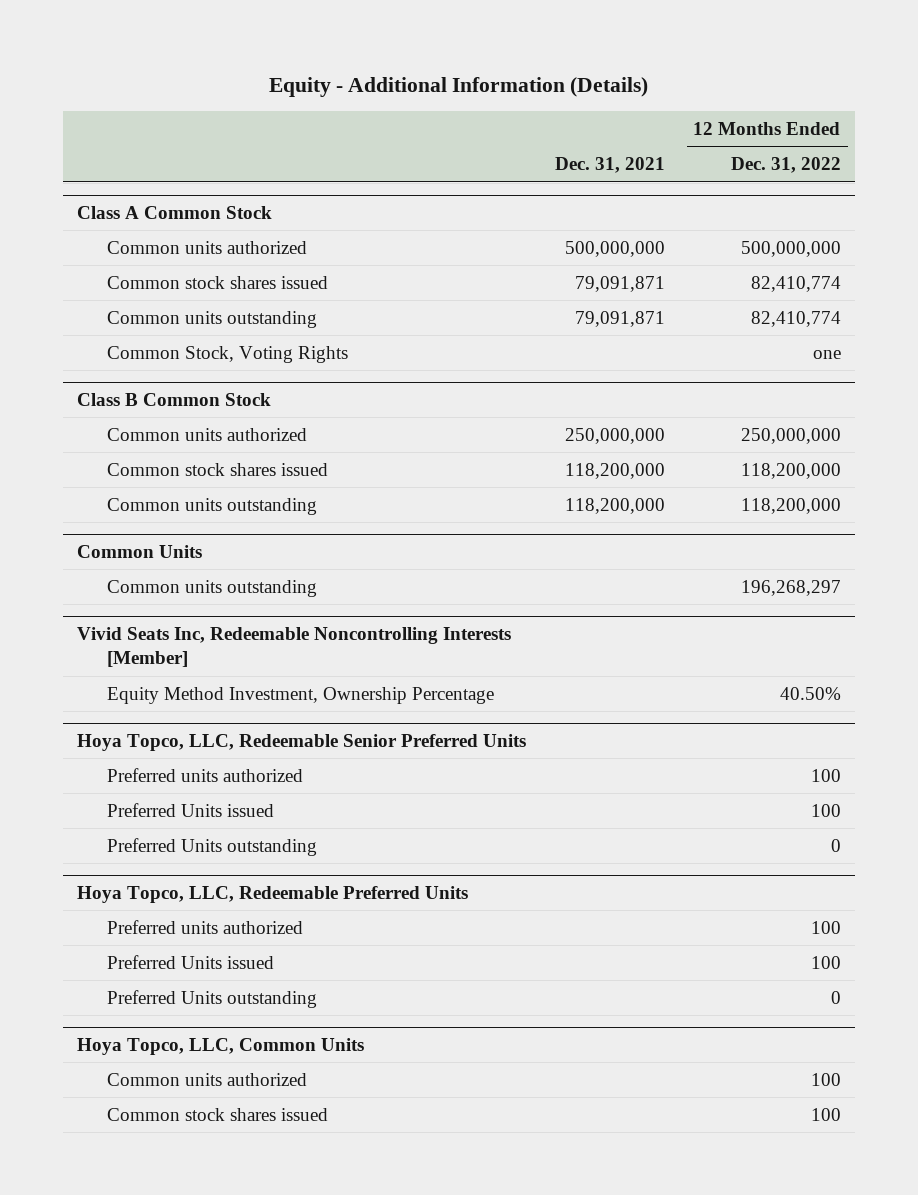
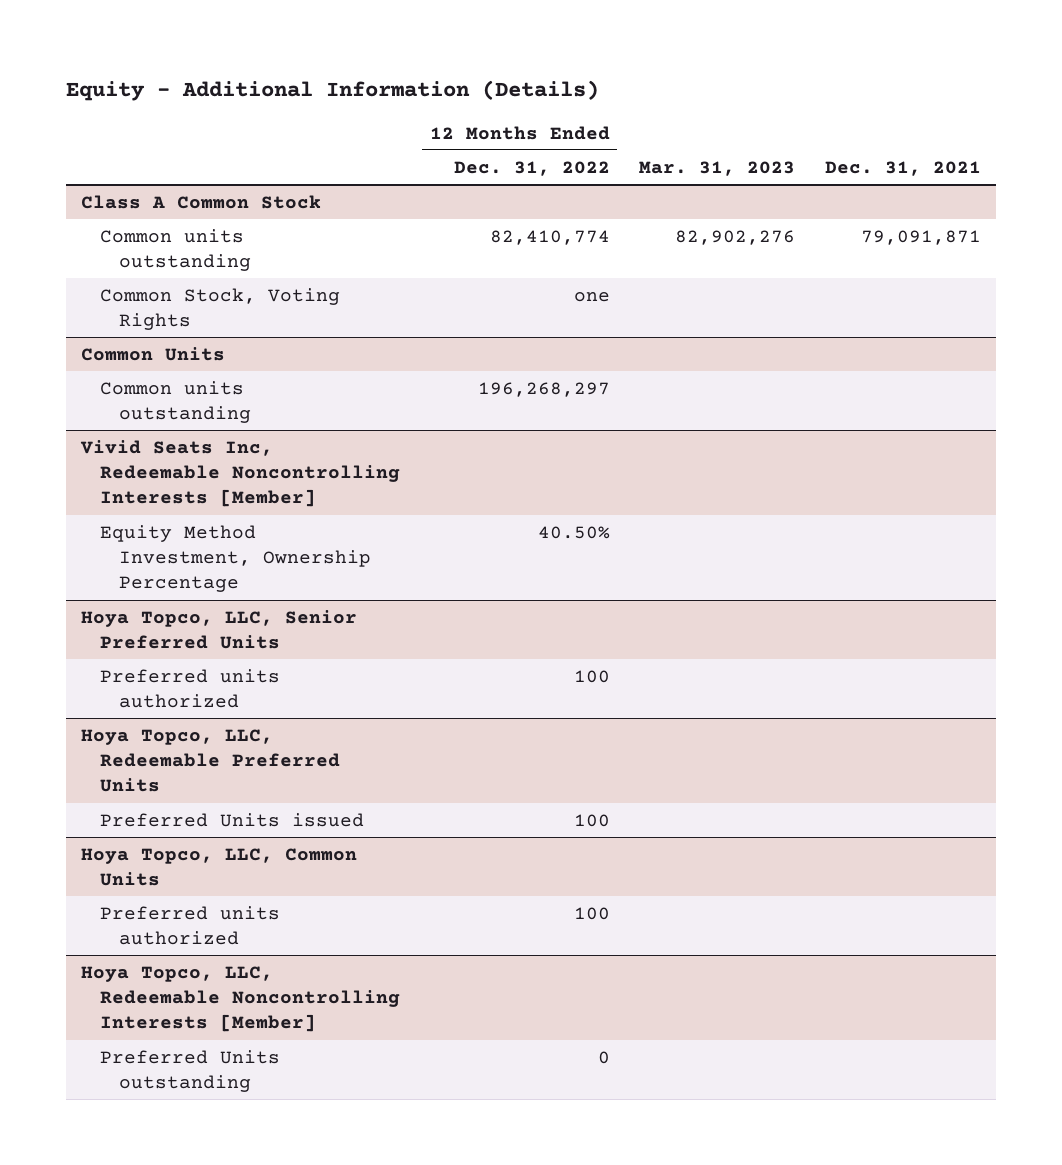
- | Dec. 31, 2021 | 12 Months Ended Dec. 31, 2022
+ | 12 Months Ended Dec. 31, 2022 | Mar. 31, 2023 | Dec. 31, 2021
@ Class A Common Stock
- Common units authorized | 500,000,000 | 500,000,000
- Common stock shares issued | 79,091,871 | 82,410,774
- Class B Common Stock
- Common units authorized | 250,000,000 | 250,000,000
- Common stock shares issued | 118,200,000 | 118,200,000
- Common units outstanding | 118,200,000 | 118,200,000
- Hoya Topco, LLC, Redeemable Senior Preferred Units
+ Hoya Topco, LLC, Senior Preferred Units
- Preferred Units issued | | 100
- Preferred Units outstanding | | 0
@ Hoya Topco, LLC, Redeemable Preferred Units
- Preferred units authorized | | 100
- Preferred Units outstanding | | 0
@ Hoya Topco, LLC, Common Units
- Common units authorized | | 100
- Common stock shares issued | | 100
+ Preferred units authorized | 100 | |
+ Hoya Topco, LLC, Redeemable Noncontrolling Interests [Member]
+ Preferred Units outstanding | 0 | |

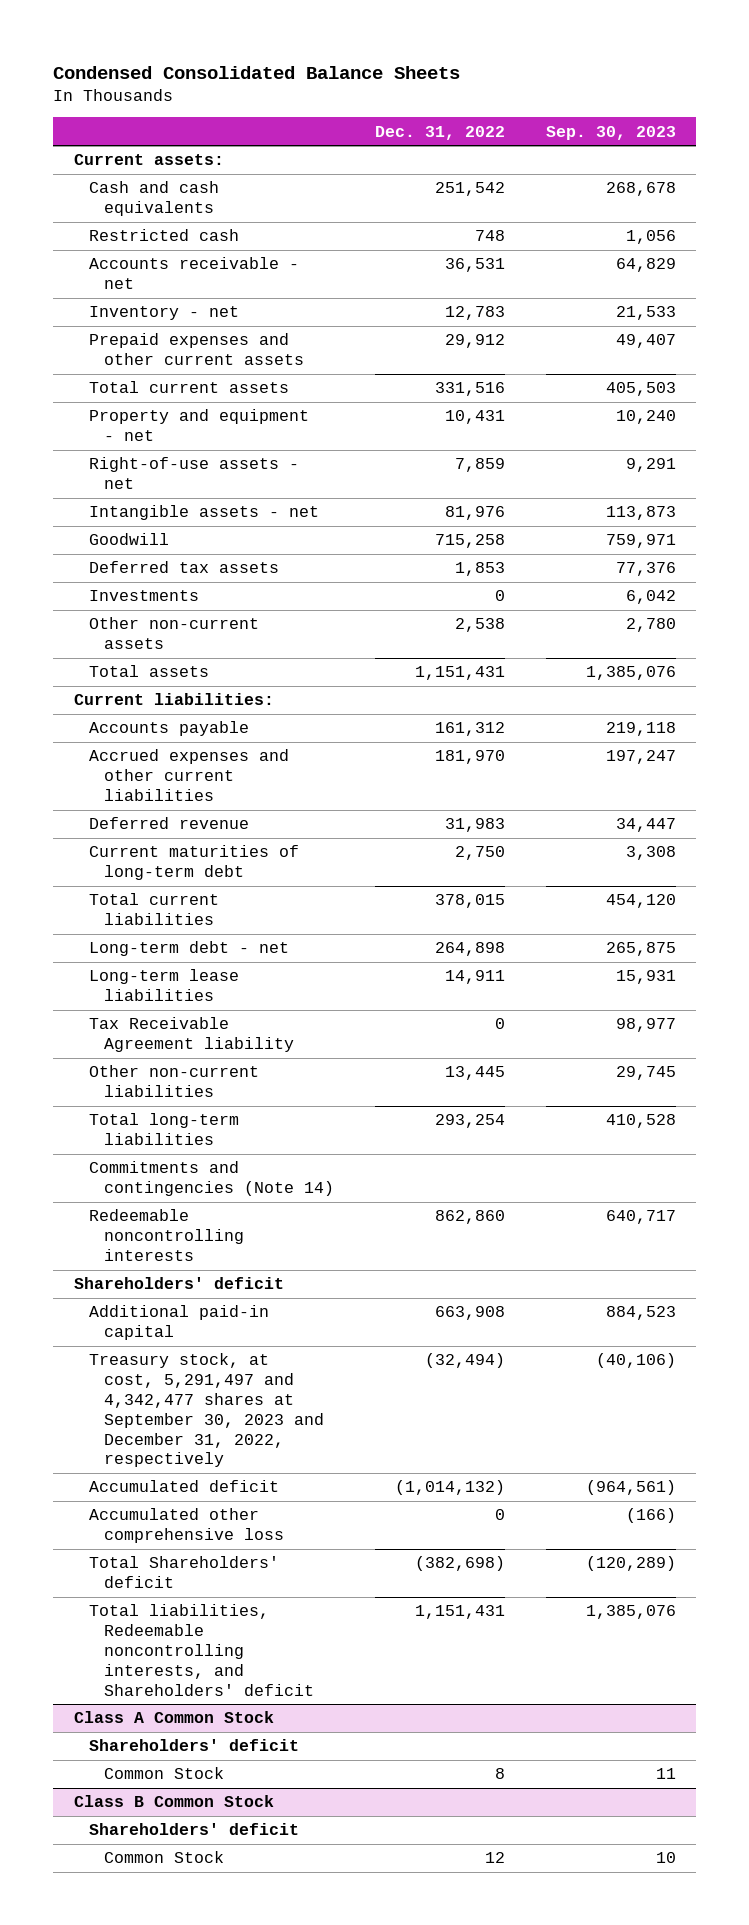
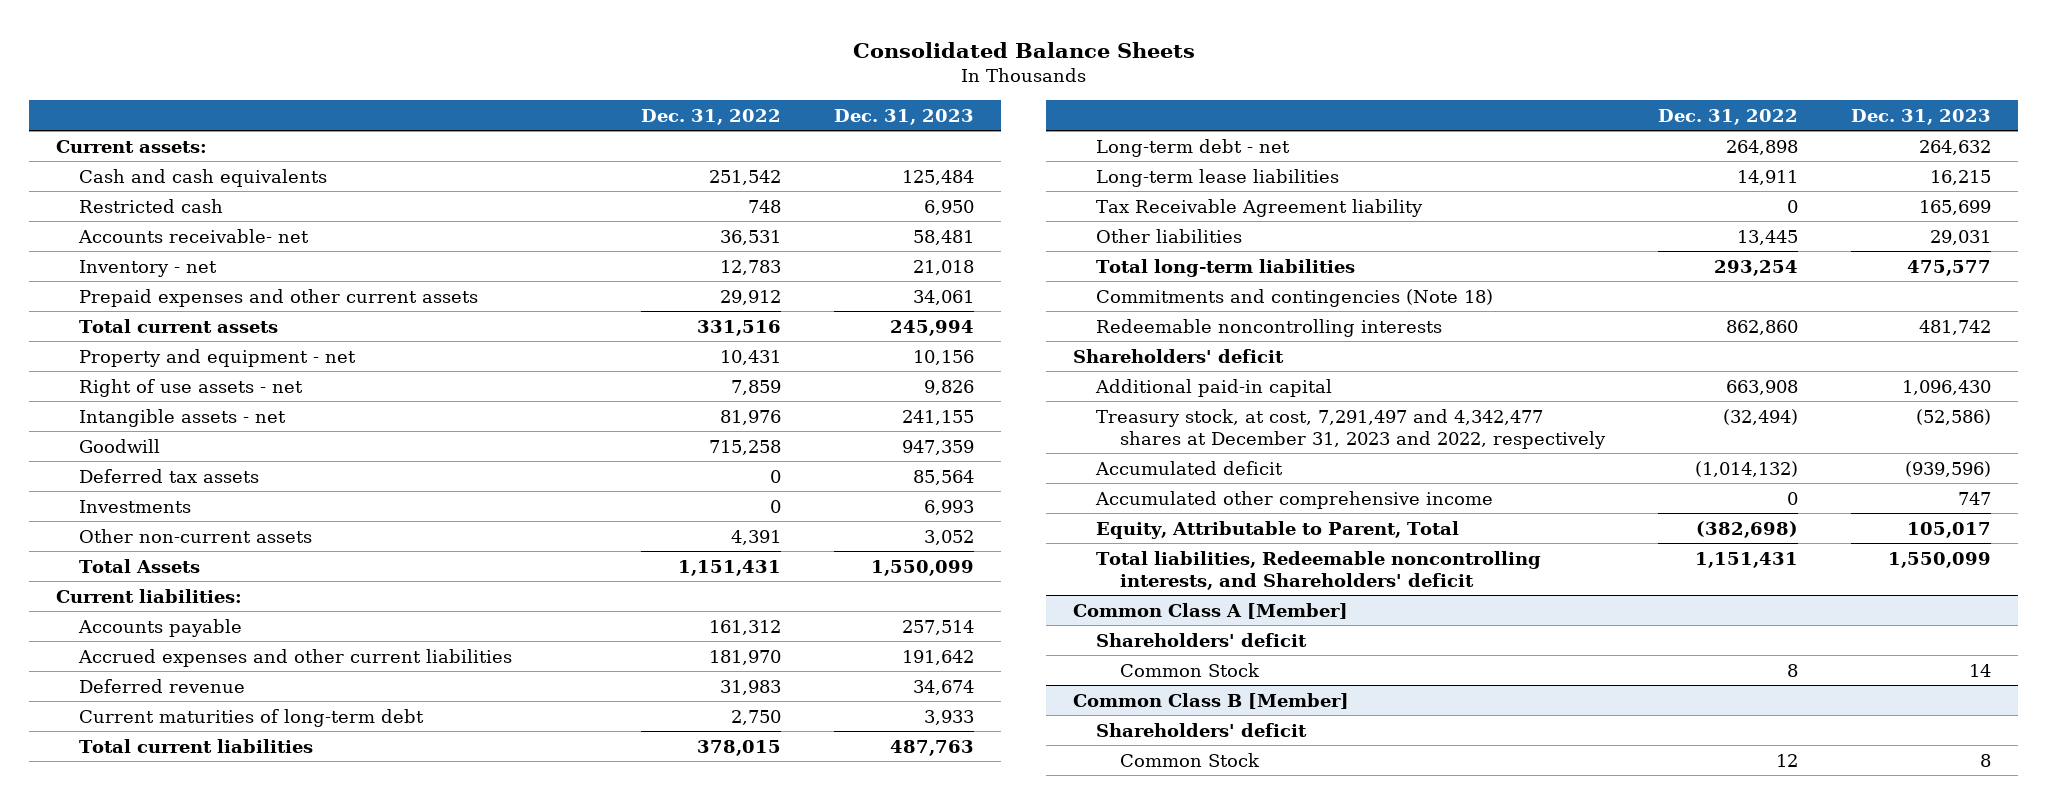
- Condensed Consolidated Balance Sheets
+ Consolidated Balance Sheets
- | Dec. 31, 2022 | Sep. 30, 2023
+ | Dec. 31, 2022 | Dec. 31, 2023
- Accounts receivable - net | 36,531 | 64,829
+ Accounts receivable- net | 36,531 | 58,481
- Right-of-use assets - net | 7,859 | 9,291
+ Right of use assets - net | 7,859 | 9,826
- Deferred tax assets | 1,853 | 77,376
+ Deferred tax assets | 0 | 85,564
- Other non-current assets | 2,538 | 2,780
- Total assets | 1,151,431 | 1,385,076
+ Other non-current assets | 4,391 | 3,052
+ Total Assets | 1,151,431 | 1,550,099
- Other non-current liabilities | 13,445 | 29,745
+ Other liabilities | 13,445 | 29,031
- Commitments and contingencies (Note 14)
+ Commitments and contingencies (Note 18)
- Treasury stock, at cost, 5,291,497 and 4,342,477 shares at September 30, 2023 and December 31, 2022, respectively | (32,494) | (40,106)
+ Treasury stock, at cost, 7,291,497 and 4,342,477 shares at December 31, 2023 and 2022, respectively | (32,494) | (52,586)
- Accumulated other comprehensive loss | 0 | (166)
- Total Shareholders' deficit | (382,698) | (120,289)
+ Accumulated other comprehensive income | 0 | 747
+ Equity, Attributable to Parent, Total | (382,698) | 105,017
- Class A Common Stock
+ Common Class A [Member]
- Class B Common Stock
+ Common Class B [Member]

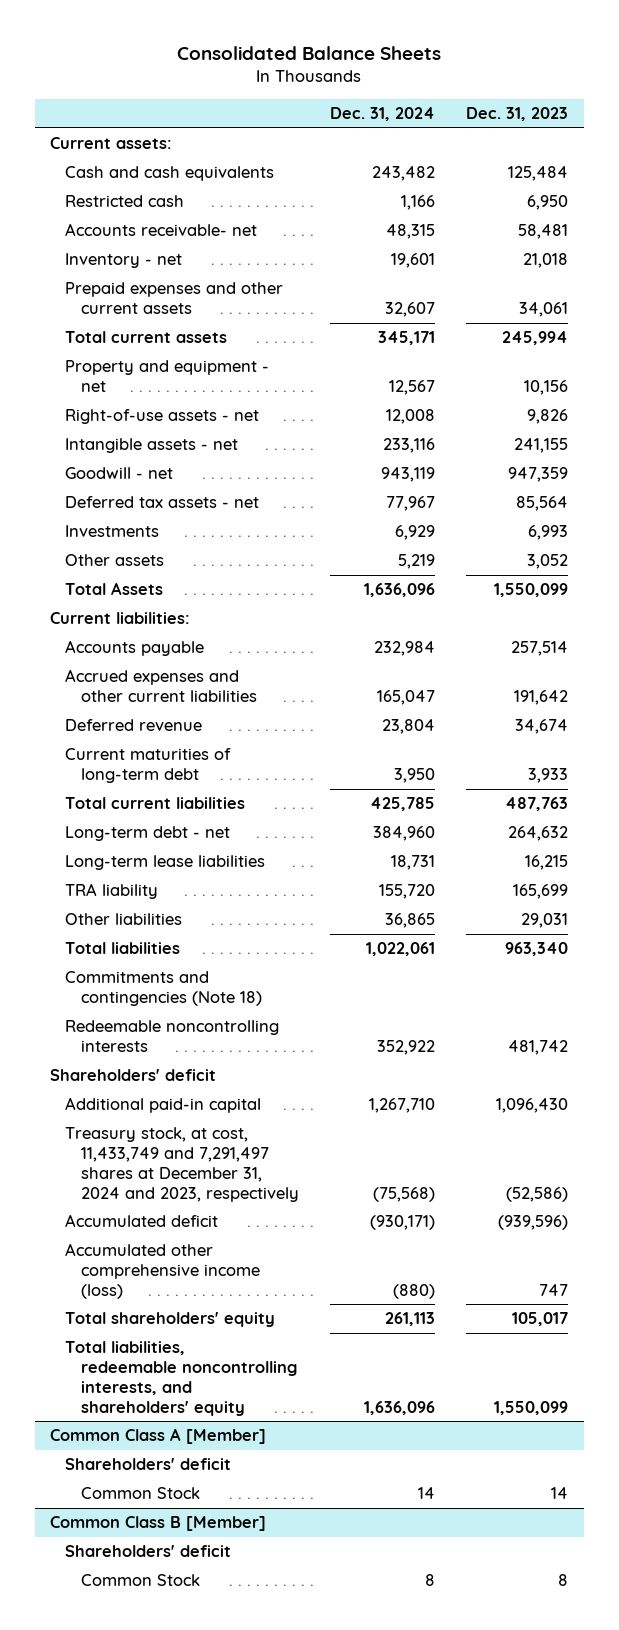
- | Dec. 31, 2022 | Dec. 31, 2023
+ | Dec. 31, 2024 | Dec. 31, 2023
- Right of use assets - net | 7,859 | 9,826
+ Right-of-use assets - net | 12,008 | 9,826
- Goodwill | 715,258 | 947,359
- Deferred tax assets | 0 | 85,564
+ Goodwill - net | 943,119 | 947,359
+ Deferred tax assets - net | 77,967 | 85,564
- Other non-current assets | 4,391 | 3,052
+ Other assets | 5,219 | 3,052
- Tax Receivable Agreement liability | 0 | 165,699
+ TRA liability | 155,720 | 165,699
- Total long-term liabilities | 293,254 | 475,577
+ Total liabilities | 1,022,061 | 963,340
- Treasury stock, at cost, 7,291,497 and 4,342,477 shares at December 31, 2023 and 2022, respectively | (32,494) | (52,586)
+ Treasury stock, at cost, 11,433,749 and 7,291,497 shares at December 31, 2024 and 2023, respectively | (75,568) | (52,586)
- Accumulated other comprehensive income | 0 | 747
- Equity, Attributable to Parent, Total | (382,698) | 105,017
- Total liabilities, Redeemable noncontrolling interests, and Shareholders' deficit | 1,151,431 | 1,550,099
+ Accumulated other comprehensive income (loss) | (880) | 747
+ Total shareholders' equity | 261,113 | 105,017
+ Total liabilities, redeemable noncontrolling interests, and shareholders' equity | 1,636,096 | 1,550,099

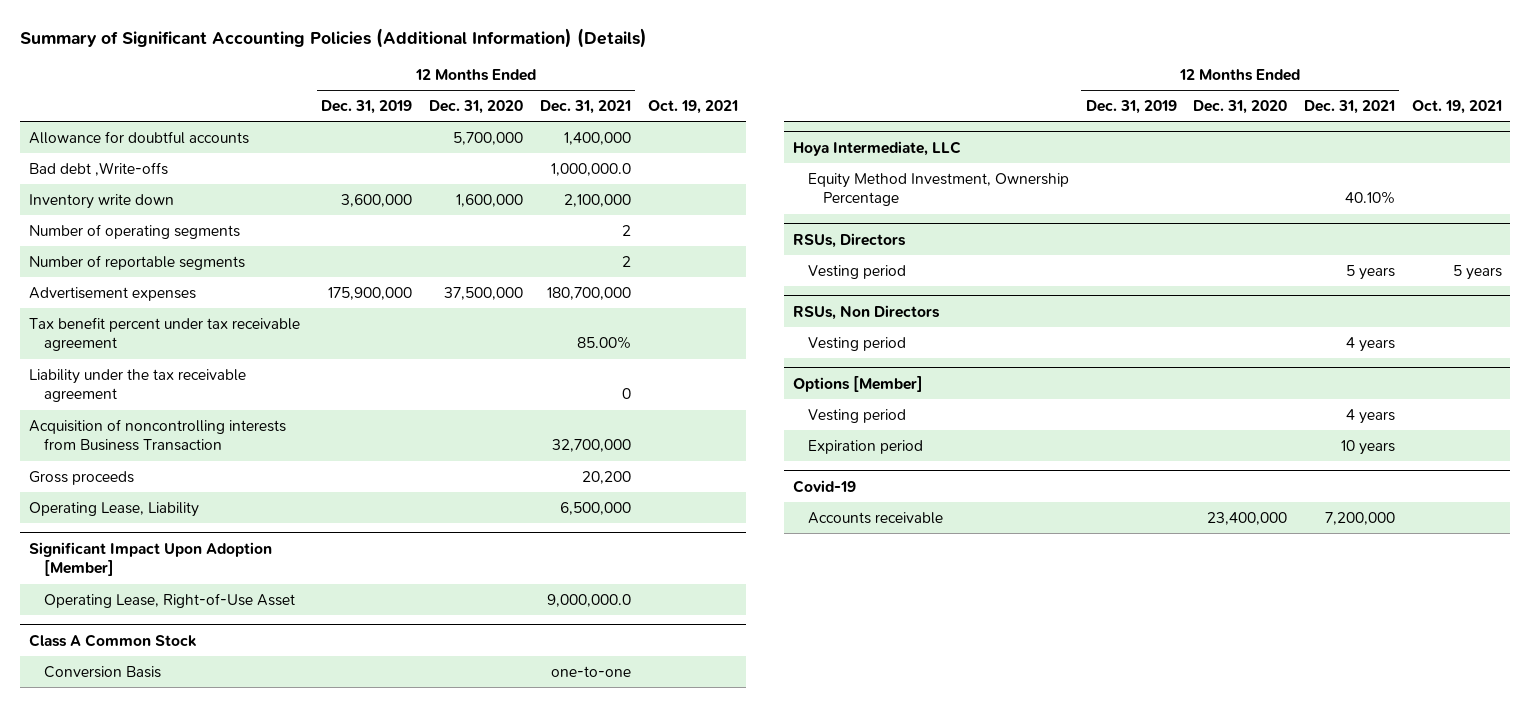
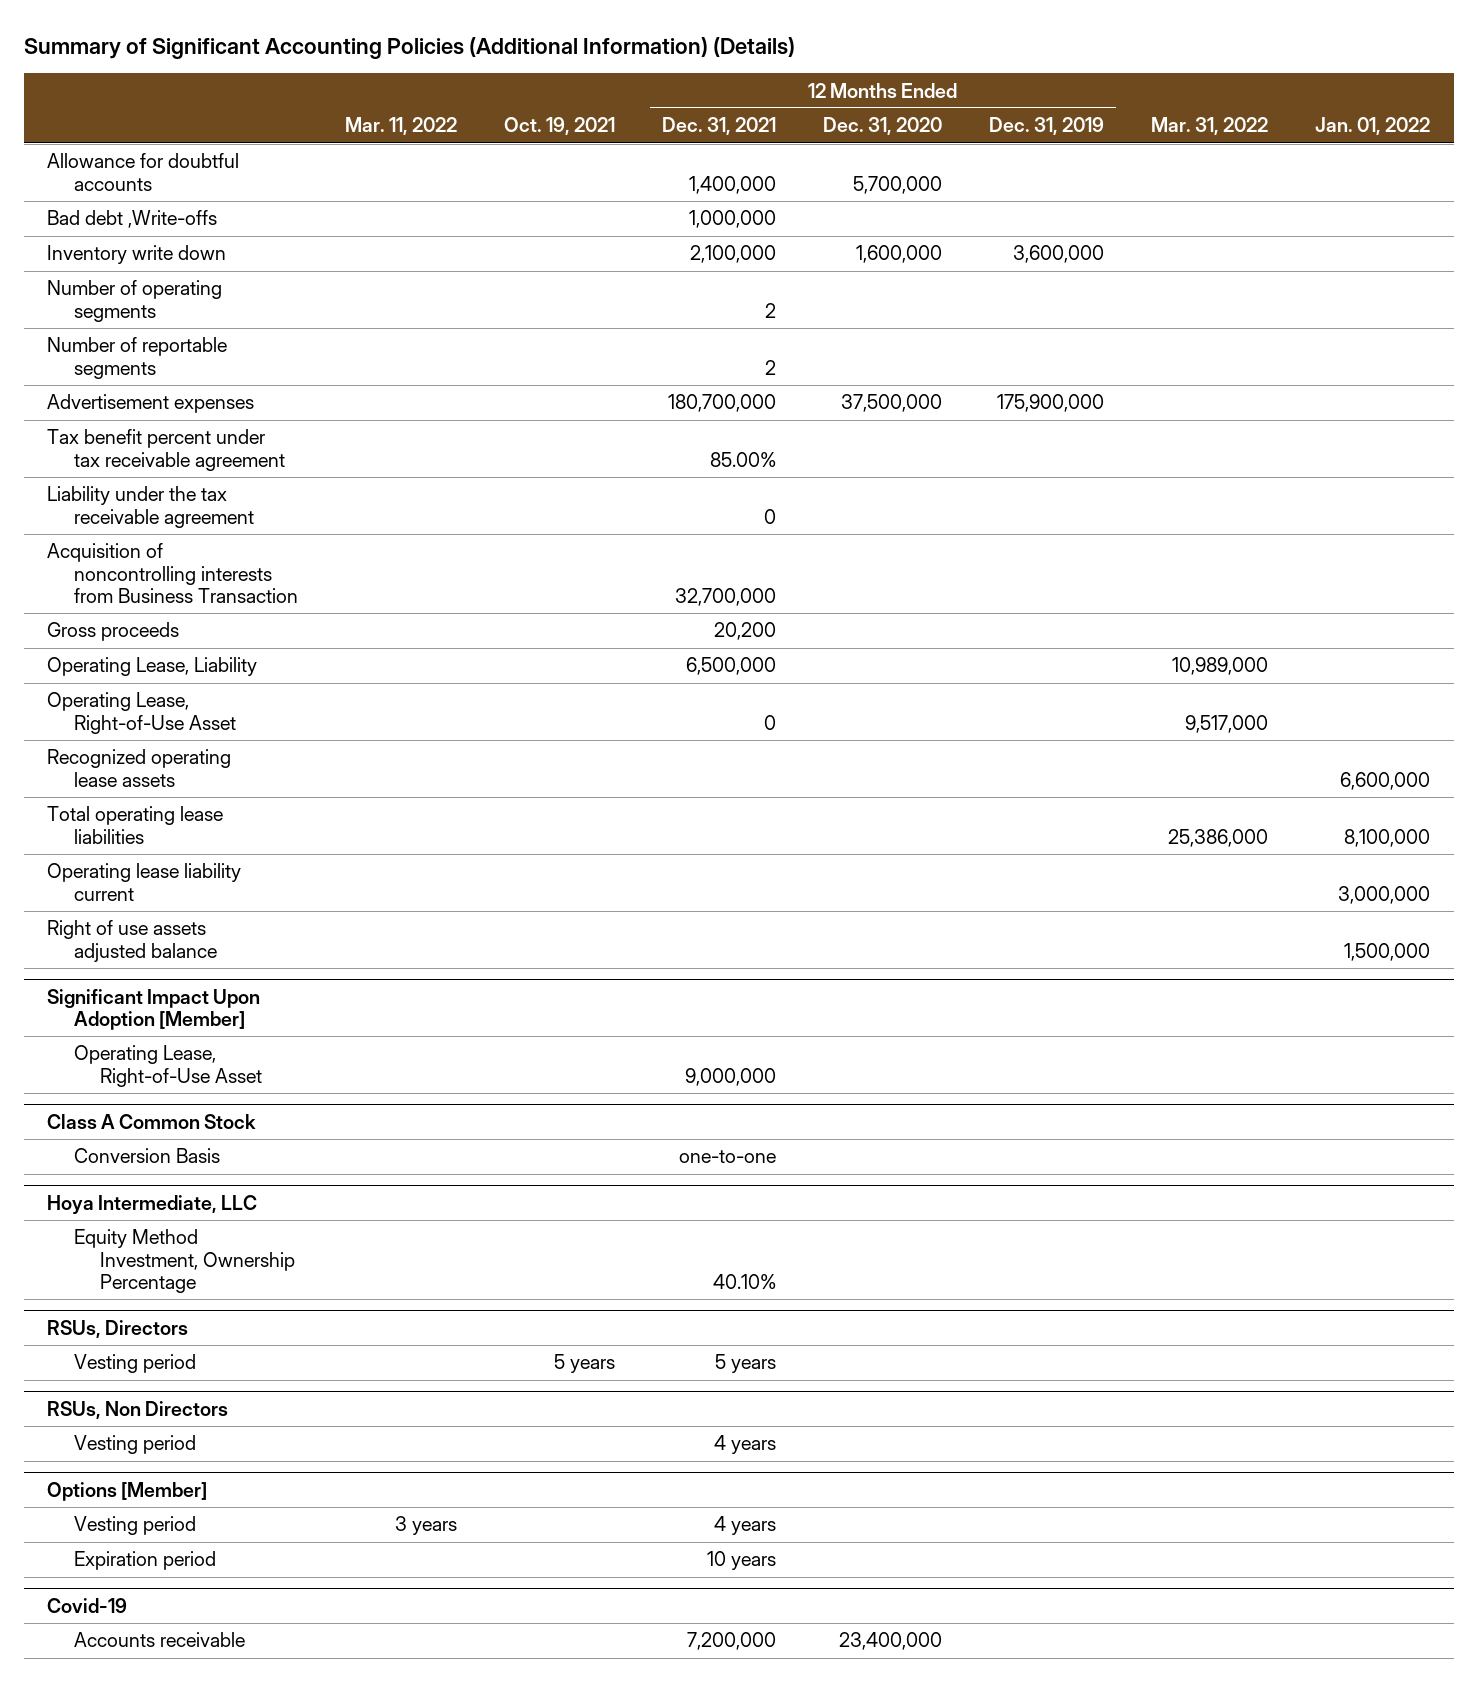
- | 12 Months Ended Dec. 31, 2019 | 12 Months Ended Dec. 31, 2020 | 12 Months Ended Dec. 31, 2021 | Oct. 19, 2021
+ | Mar. 11, 2022 | Oct. 19, 2021 | 12 Months Ended Dec. 31, 2021 | 12 Months Ended Dec. 31, 2020 | 12 Months Ended Dec. 31, 2019 | Mar. 31, 2022 | Jan. 01, 2022
- Bad debt ,Write-offs | | | 1,000,000.0 |
+ Bad debt ,Write-offs | | | 1,000,000 | | | |
+ Operating Lease, Right-of-Use Asset | | | 0 | | | 9,517,000 |
+ Recognized operating lease assets | | | | | | | 6,600,000
+ Total operating lease liabilities | | | | | | 25,386,000 | 8,100,000
+ Operating lease liability current | | | | | | | 3,000,000
+ Right of use assets adjusted balance | | | | | | | 1,500,000
@ Significant Impact Upon Adoption [Member]
- Operating Lease, Right-of-Use Asset | | | 9,000,000.0 |
+ Operating Lease, Right-of-Use Asset | | | 9,000,000 | | | |

